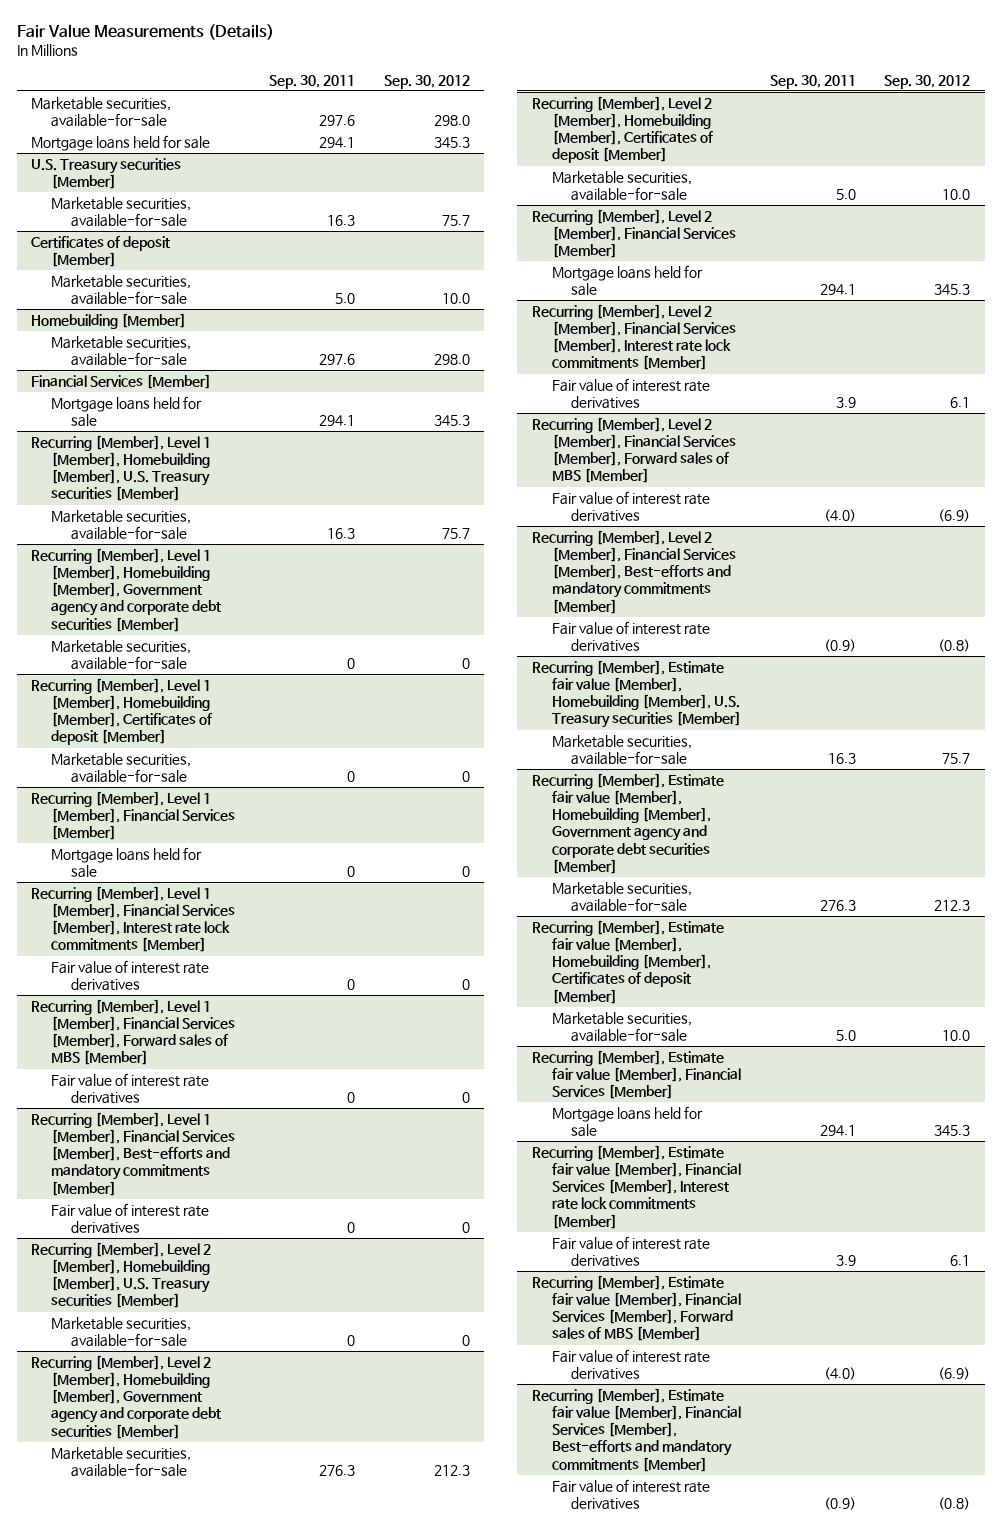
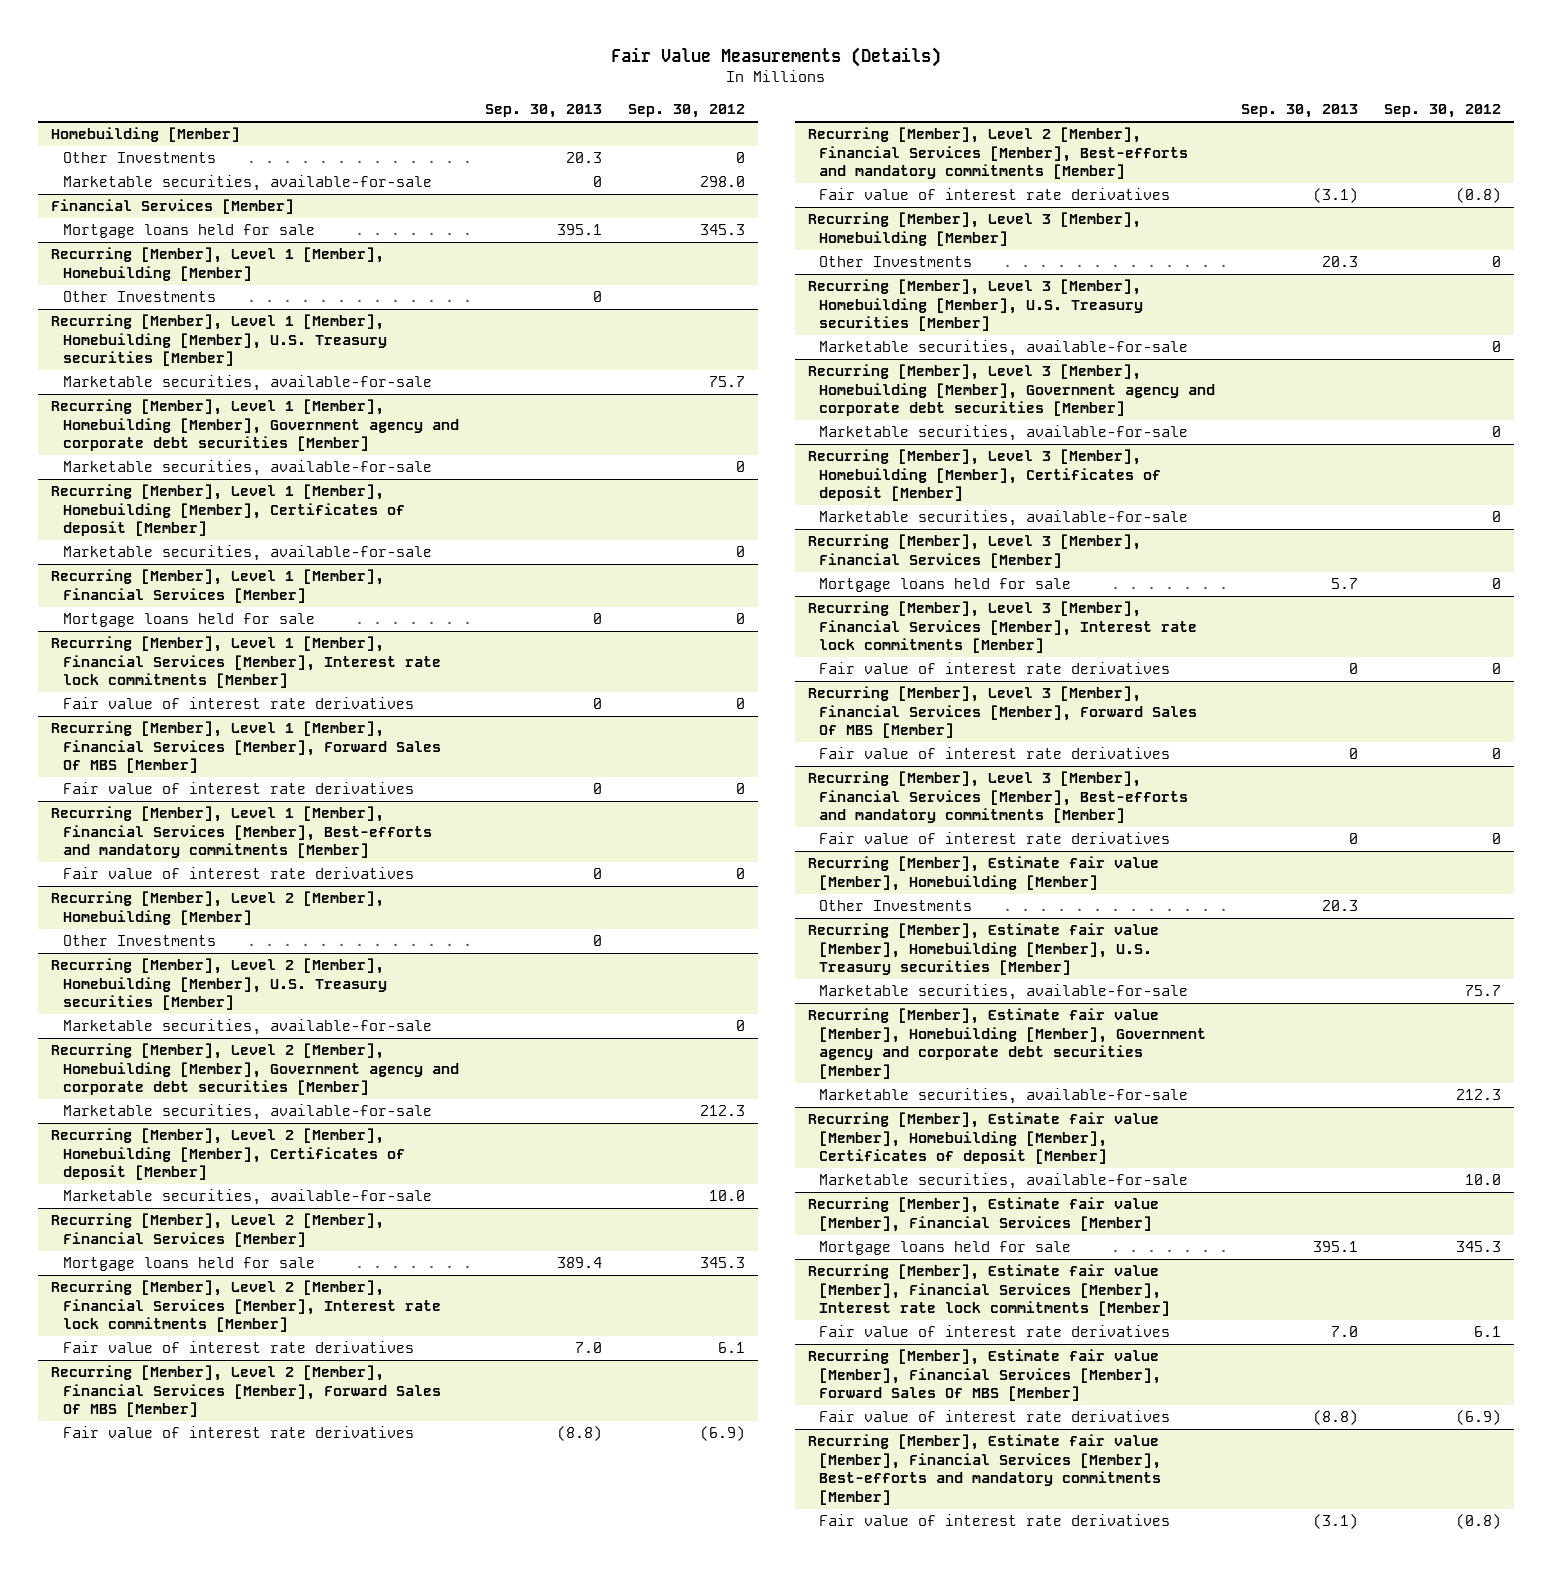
- | Sep. 30, 2011 | Sep. 30, 2012
+ | Sep. 30, 2013 | Sep. 30, 2012
- Marketable securities, available-for-sale | 297.6 | 298.0
- Mortgage loans held for sale | 294.1 | 345.3
- U.S. Treasury securities [Member]
- Marketable securities, available-for-sale | 16.3 | 75.7
- Certificates of deposit [Member]
- Marketable securities, available-for-sale | 5.0 | 10.0
@ Homebuilding [Member]
+ Other Investments | 20.3 | 0
+ Recurring [Member], Level 1 [Member], Homebuilding [Member]
+ Other Investments | 0 |
- Recurring [Member], Level 1 [Member], Financial Services [Member], Forward sales of MBS [Member]
+ Recurring [Member], Level 1 [Member], Financial Services [Member], Forward Sales Of MBS [Member]
+ Recurring [Member], Level 2 [Member], Homebuilding [Member]
+ Other Investments | 0 |
- Recurring [Member], Level 2 [Member], Financial Services [Member], Forward sales of MBS [Member]
+ Recurring [Member], Level 2 [Member], Financial Services [Member], Forward Sales Of MBS [Member]
+ Recurring [Member], Level 3 [Member], Homebuilding [Member]
+ Other Investments | 20.3 | 0
+ Recurring [Member], Level 3 [Member], Homebuilding [Member], U.S. Treasury securities [Member]
+ Marketable securities, available-for-sale | | 0
+ Recurring [Member], Level 3 [Member], Homebuilding [Member], Government agency and corporate debt securities [Member]
+ Marketable securities, available-for-sale | | 0
+ Recurring [Member], Level 3 [Member], Homebuilding [Member], Certificates of deposit [Member]
+ Marketable securities, available-for-sale | | 0
+ Recurring [Member], Level 3 [Member], Financial Services [Member]
+ Mortgage loans held for sale | 5.7 | 0
+ Recurring [Member], Level 3 [Member], Financial Services [Member], Interest rate lock commitments [Member]
+ Fair value of interest rate derivatives | 0 | 0
+ Recurring [Member], Level 3 [Member], Financial Services [Member], Forward Sales Of MBS [Member]
+ Fair value of interest rate derivatives | 0 | 0
+ Recurring [Member], Level 3 [Member], Financial Services [Member], Best-efforts and mandatory commitments [Member]
+ Fair value of interest rate derivatives | 0 | 0
+ Recurring [Member], Estimate fair value [Member], Homebuilding [Member]
+ Other Investments | 20.3 |
- Recurring [Member], Estimate fair value [Member], Financial Services [Member], Forward sales of MBS [Member]
+ Recurring [Member], Estimate fair value [Member], Financial Services [Member], Forward Sales Of MBS [Member]

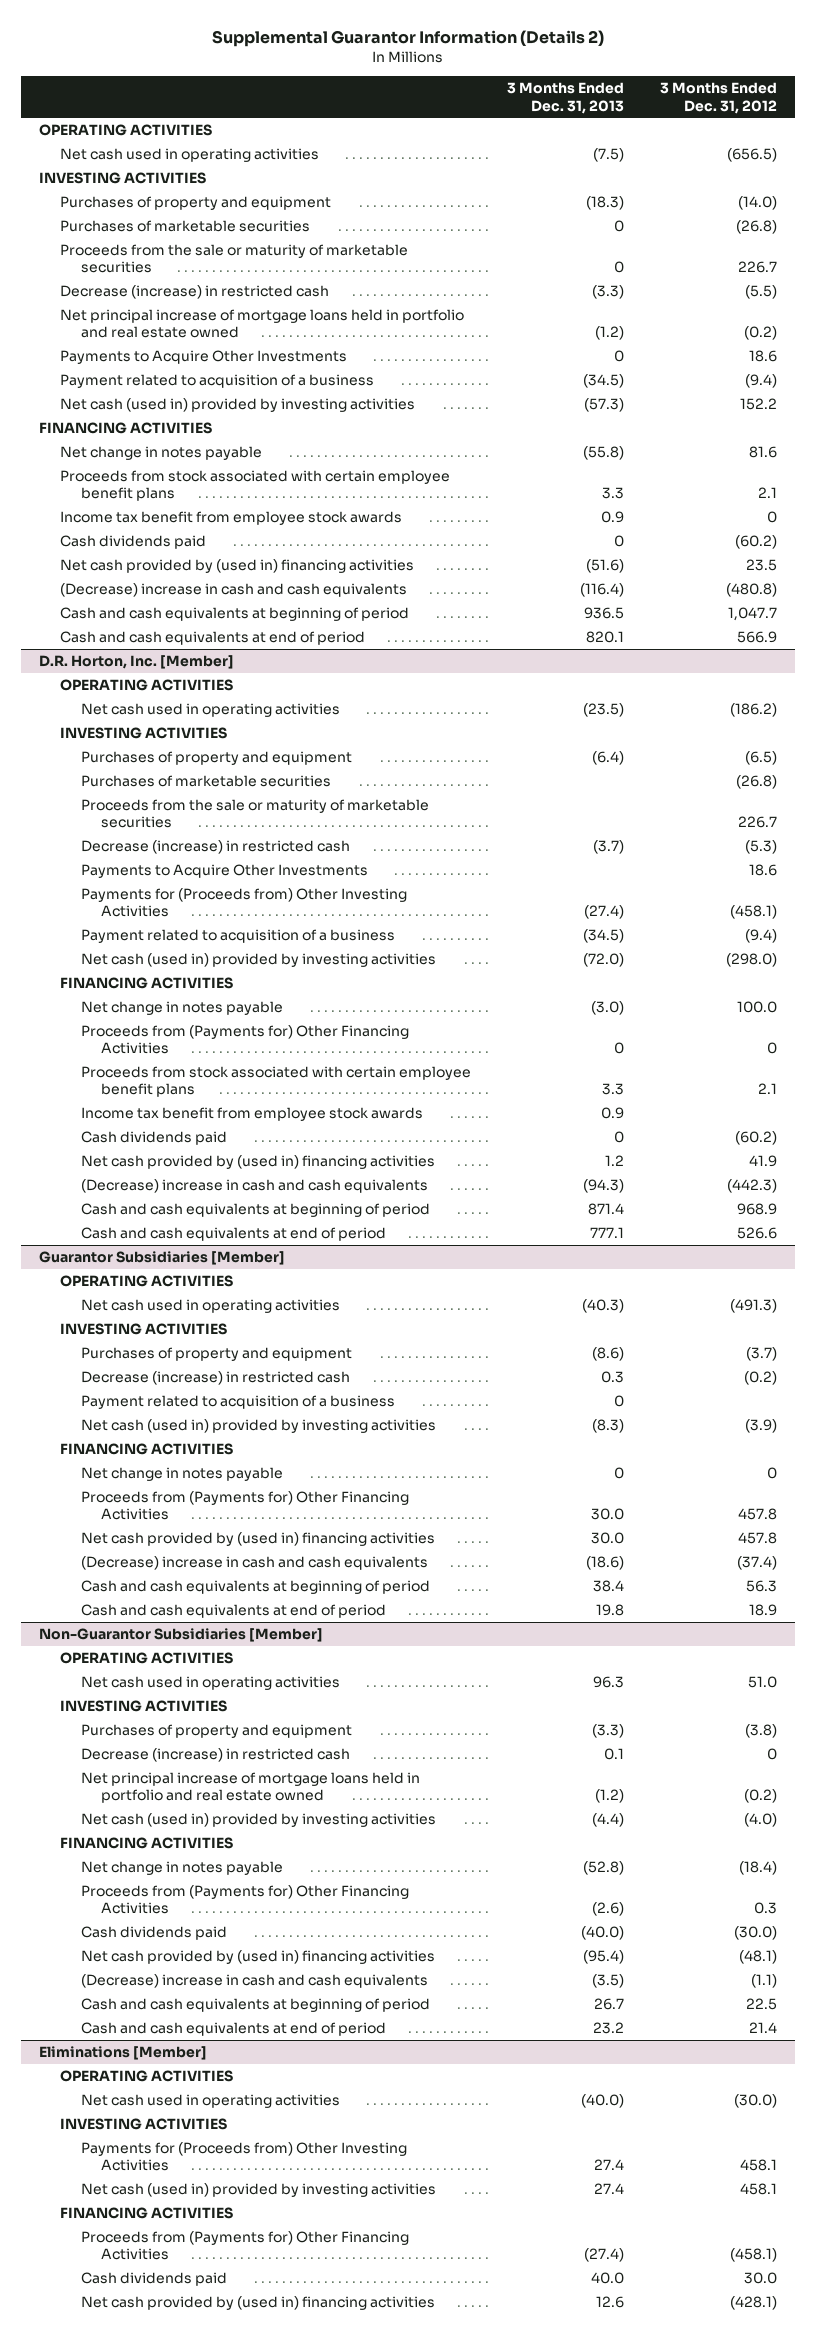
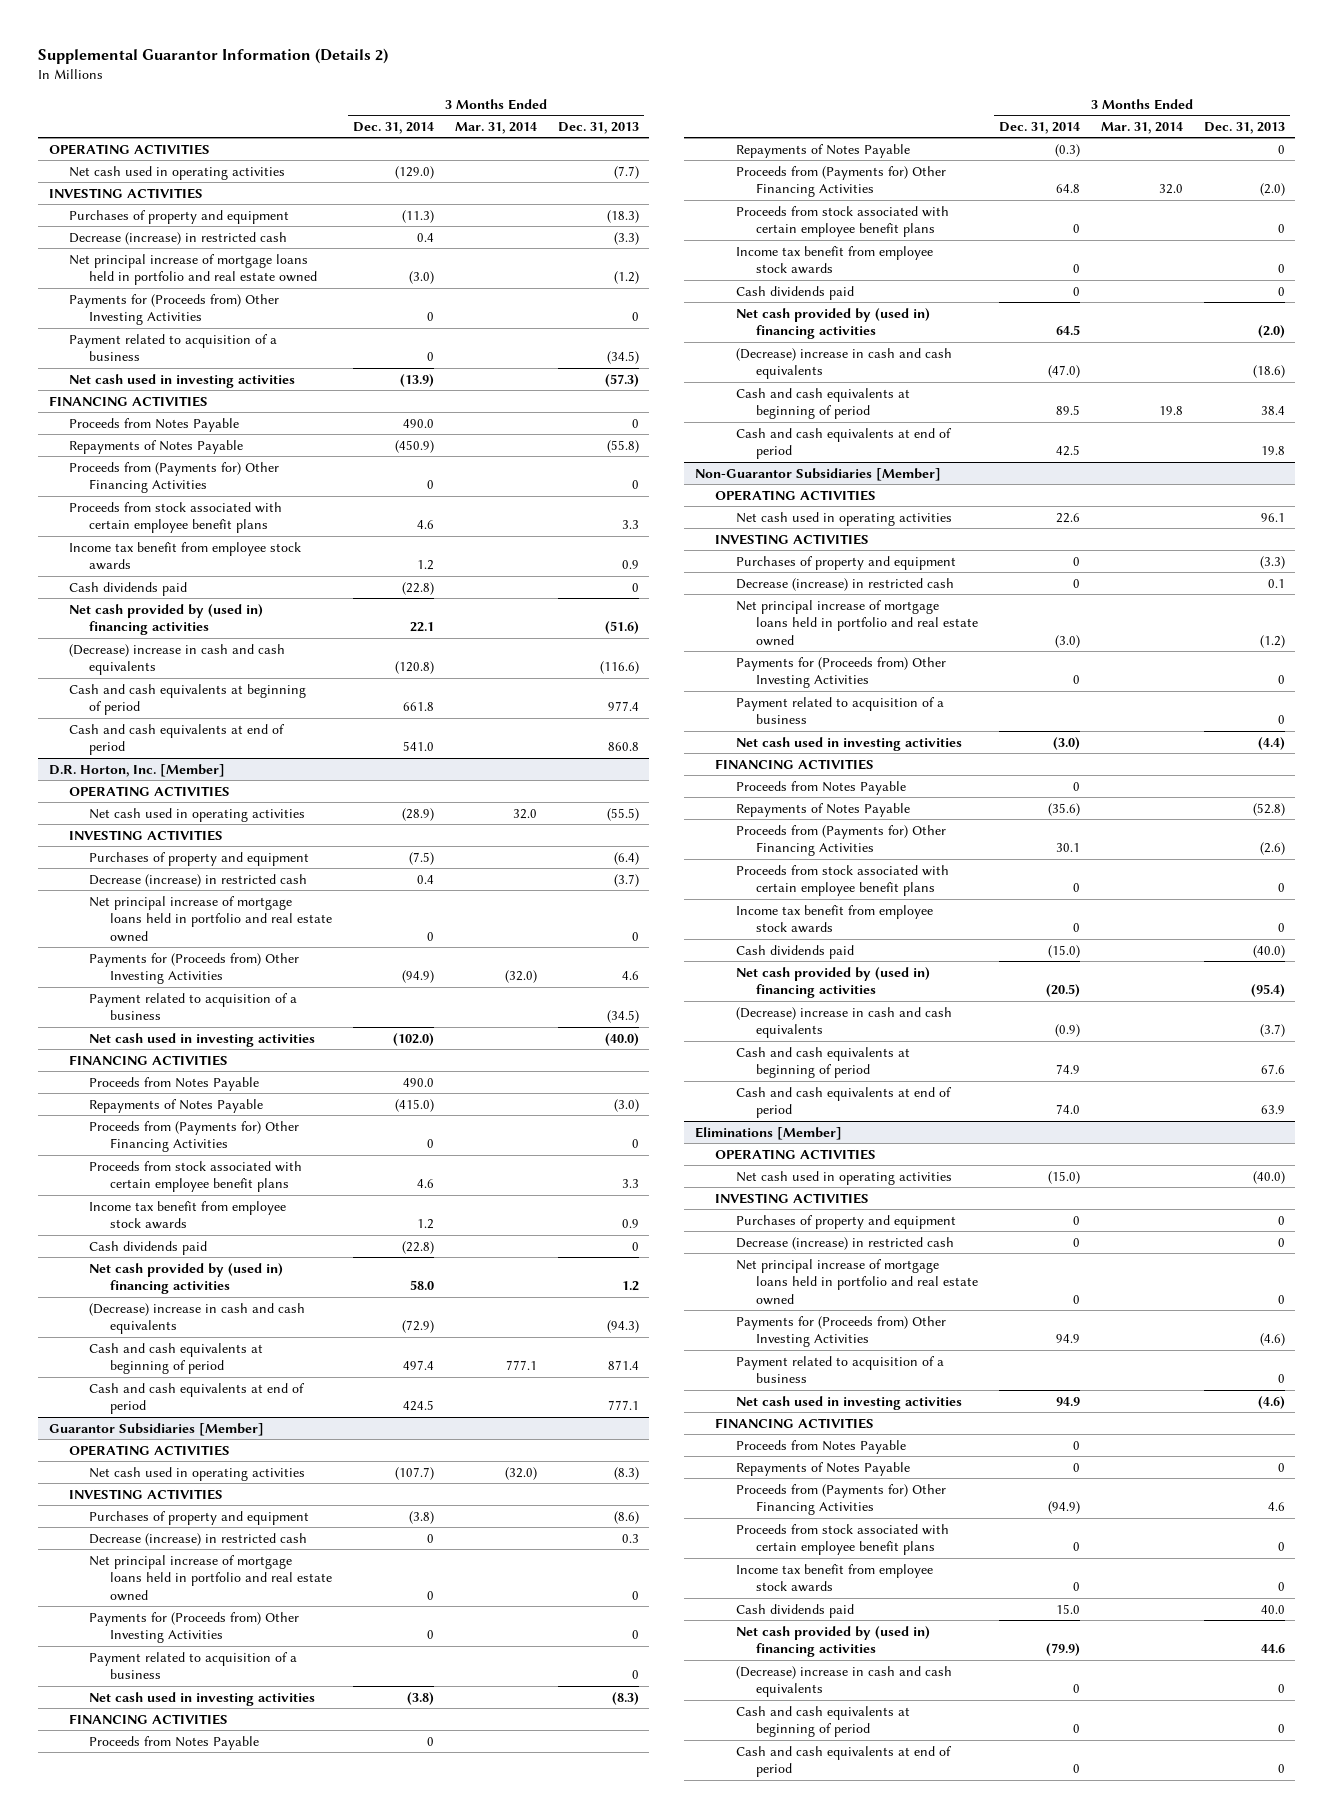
- | 3 Months Ended Dec. 31, 2013 | 3 Months Ended Dec. 31, 2012
+ | 3 Months Ended Dec. 31, 2014 | 3 Months Ended Mar. 31, 2014 | 3 Months Ended Dec. 31, 2013
- Net cash used in operating activities | (7.5) | (656.5)
+ Net cash used in operating activities | (129.0) | | (7.7)
- Purchases of marketable securities | 0 | (26.8)
- Proceeds from the sale or maturity of marketable securities | 0 | 226.7
- Payments to Acquire Other Investments | 0 | 18.6
+ Payments for (Proceeds from) Other Investing Activities | 0 | | 0
- Net cash (used in) provided by investing activities | (57.3) | 152.2
+ Net cash used in investing activities | (13.9) | | (57.3)
- Net change in notes payable | (55.8) | 81.6
+ Proceeds from Notes Payable | 490.0 | | 0
+ Repayments of Notes Payable | (450.9) | | (55.8)
+ Proceeds from (Payments for) Other Financing Activities | 0 | | 0
- (Decrease) increase in cash and cash equivalents | (116.4) | (480.8)
- Cash and cash equivalents at beginning of period | 936.5 | 1,047.7
- Cash and cash equivalents at end of period | 820.1 | 566.9
+ (Decrease) increase in cash and cash equivalents | (120.8) | | (116.6)
+ Cash and cash equivalents at beginning of period | 661.8 | | 977.4
+ Cash and cash equivalents at end of period | 541.0 | | 860.8
@ D.R. Horton, Inc. [Member]
- Net cash used in operating activities | (23.5) | (186.2)
+ Net cash used in operating activities | (28.9) | 32.0 | (55.5)
- Purchases of marketable securities | | (26.8)
- Proceeds from the sale or maturity of marketable securities | | 226.7
- Payments to Acquire Other Investments | | 18.6
- Payments for (Proceeds from) Other Investing Activities | (27.4) | (458.1)
+ Net principal increase of mortgage loans held in portfolio and real estate owned | 0 | | 0
+ Payments for (Proceeds from) Other Investing Activities | (94.9) | (32.0) | 4.6
- Net cash (used in) provided by investing activities | (72.0) | (298.0)
+ Net cash used in investing activities | (102.0) | | (40.0)
- Net change in notes payable | (3.0) | 100.0
+ Proceeds from Notes Payable | 490.0 | |
+ Repayments of Notes Payable | (415.0) | | (3.0)
@ Guarantor Subsidiaries [Member]
- Net cash used in operating activities | (40.3) | (491.3)
+ Net cash used in operating activities | (107.7) | (32.0) | (8.3)
+ Net principal increase of mortgage loans held in portfolio and real estate owned | 0 | | 0
+ Payments for (Proceeds from) Other Investing Activities | 0 | | 0
- Net cash (used in) provided by investing activities | (8.3) | (3.9)
+ Net cash used in investing activities | (3.8) | | (8.3)
- Net change in notes payable | 0 | 0
- Proceeds from (Payments for) Other Financing Activities | 30.0 | 457.8
- Net cash provided by (used in) financing activities | 30.0 | 457.8
+ Proceeds from Notes Payable | 0 | |
+ Repayments of Notes Payable | (0.3) | | 0
+ Proceeds from (Payments for) Other Financing Activities | 64.8 | 32.0 | (2.0)
+ Proceeds from stock associated with certain employee benefit plans | 0 | | 0
+ Income tax benefit from employee stock awards | 0 | | 0
+ Cash dividends paid | 0 | | 0
+ Net cash provided by (used in) financing activities | 64.5 | | (2.0)
@ Non-Guarantor Subsidiaries [Member]
- Net cash used in operating activities | 96.3 | 51.0
+ Net cash used in operating activities | 22.6 | | 96.1
- Net cash (used in) provided by investing activities | (4.4) | (4.0)
+ Payments for (Proceeds from) Other Investing Activities | 0 | | 0
+ Payment related to acquisition of a business | | | 0
+ Net cash used in investing activities | (3.0) | | (4.4)
- Net change in notes payable | (52.8) | (18.4)
+ Proceeds from Notes Payable | 0 | |
+ Repayments of Notes Payable | (35.6) | | (52.8)
+ Proceeds from stock associated with certain employee benefit plans | 0 | | 0
+ Income tax benefit from employee stock awards | 0 | | 0
- (Decrease) increase in cash and cash equivalents | (3.5) | (1.1)
- Cash and cash equivalents at beginning of period | 26.7 | 22.5
- Cash and cash equivalents at end of period | 23.2 | 21.4
+ (Decrease) increase in cash and cash equivalents | (0.9) | | (3.7)
+ Cash and cash equivalents at beginning of period | 74.9 | | 67.6
+ Cash and cash equivalents at end of period | 74.0 | | 63.9
@ Eliminations [Member]
- Payments for (Proceeds from) Other Investing Activities | 27.4 | 458.1
- Net cash (used in) provided by investing activities | 27.4 | 458.1
+ Purchases of property and equipment | 0 | | 0
+ Decrease (increase) in restricted cash | 0 | | 0
+ Net principal increase of mortgage loans held in portfolio and real estate owned | 0 | | 0
+ Payments for (Proceeds from) Other Investing Activities | 94.9 | | (4.6)
+ Payment related to acquisition of a business | | | 0
+ Net cash used in investing activities | 94.9 | | (4.6)
- Proceeds from (Payments for) Other Financing Activities | (27.4) | (458.1)
+ Proceeds from Notes Payable | 0 | |
+ Repayments of Notes Payable | 0 | | 0
+ Proceeds from (Payments for) Other Financing Activities | (94.9) | | 4.6
+ Proceeds from stock associated with certain employee benefit plans | 0 | | 0
+ Income tax benefit from employee stock awards | 0 | | 0
- Net cash provided by (used in) financing activities | 12.6 | (428.1)
+ Net cash provided by (used in) financing activities | (79.9) | | 44.6
+ (Decrease) increase in cash and cash equivalents | 0 | | 0
+ Cash and cash equivalents at beginning of period | 0 | | 0
+ Cash and cash equivalents at end of period | 0 | | 0

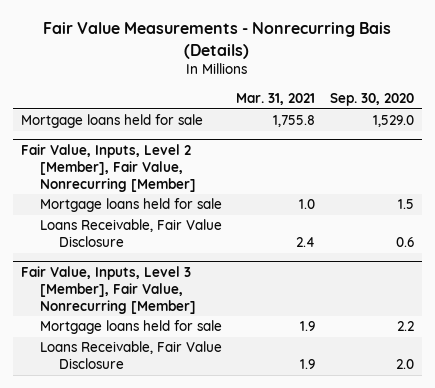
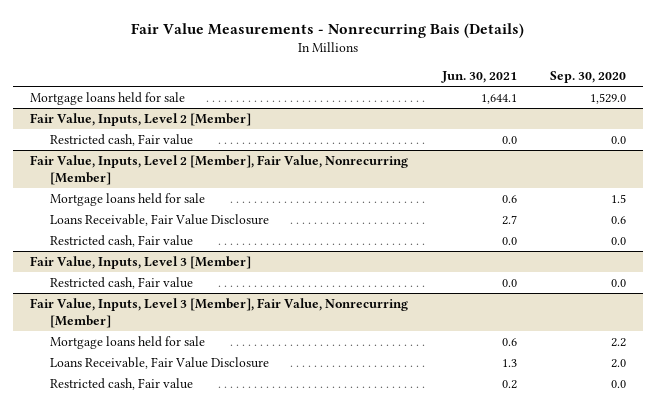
- | Mar. 31, 2021 | Sep. 30, 2020
+ | Jun. 30, 2021 | Sep. 30, 2020
+ Fair Value, Inputs, Level 2 [Member]
+ Restricted cash, Fair value | 0.0 | 0.0
@ Fair Value, Inputs, Level 2 [Member], Fair Value, Nonrecurring [Member]
+ Restricted cash, Fair value | 0.0 | 0.0
+ Fair Value, Inputs, Level 3 [Member]
+ Restricted cash, Fair value | 0.0 | 0.0
@ Fair Value, Inputs, Level 3 [Member], Fair Value, Nonrecurring [Member]
+ Restricted cash, Fair value | 0.2 | 0.0

